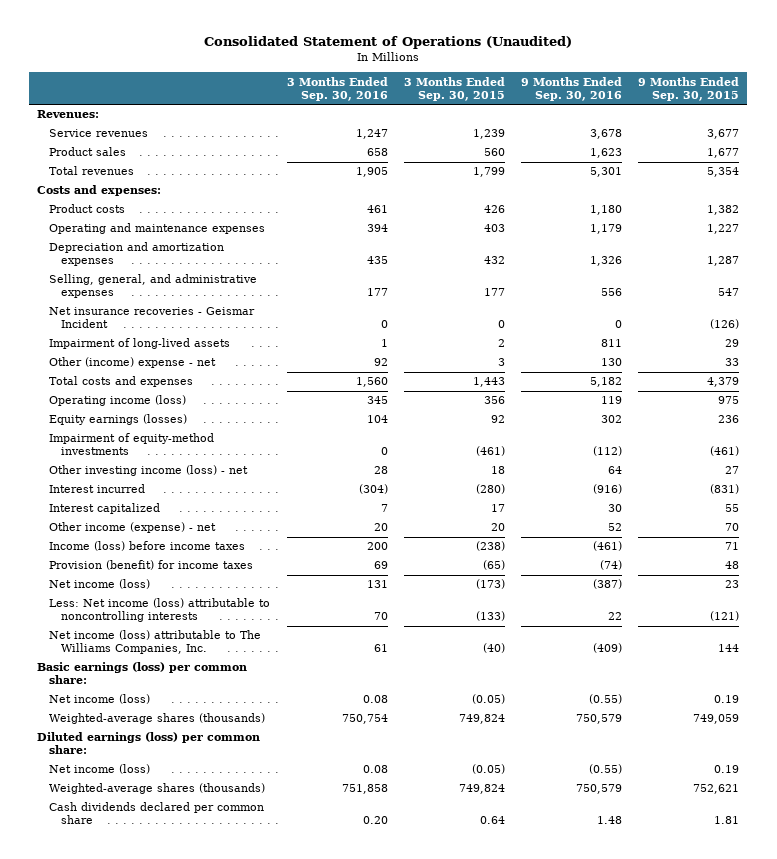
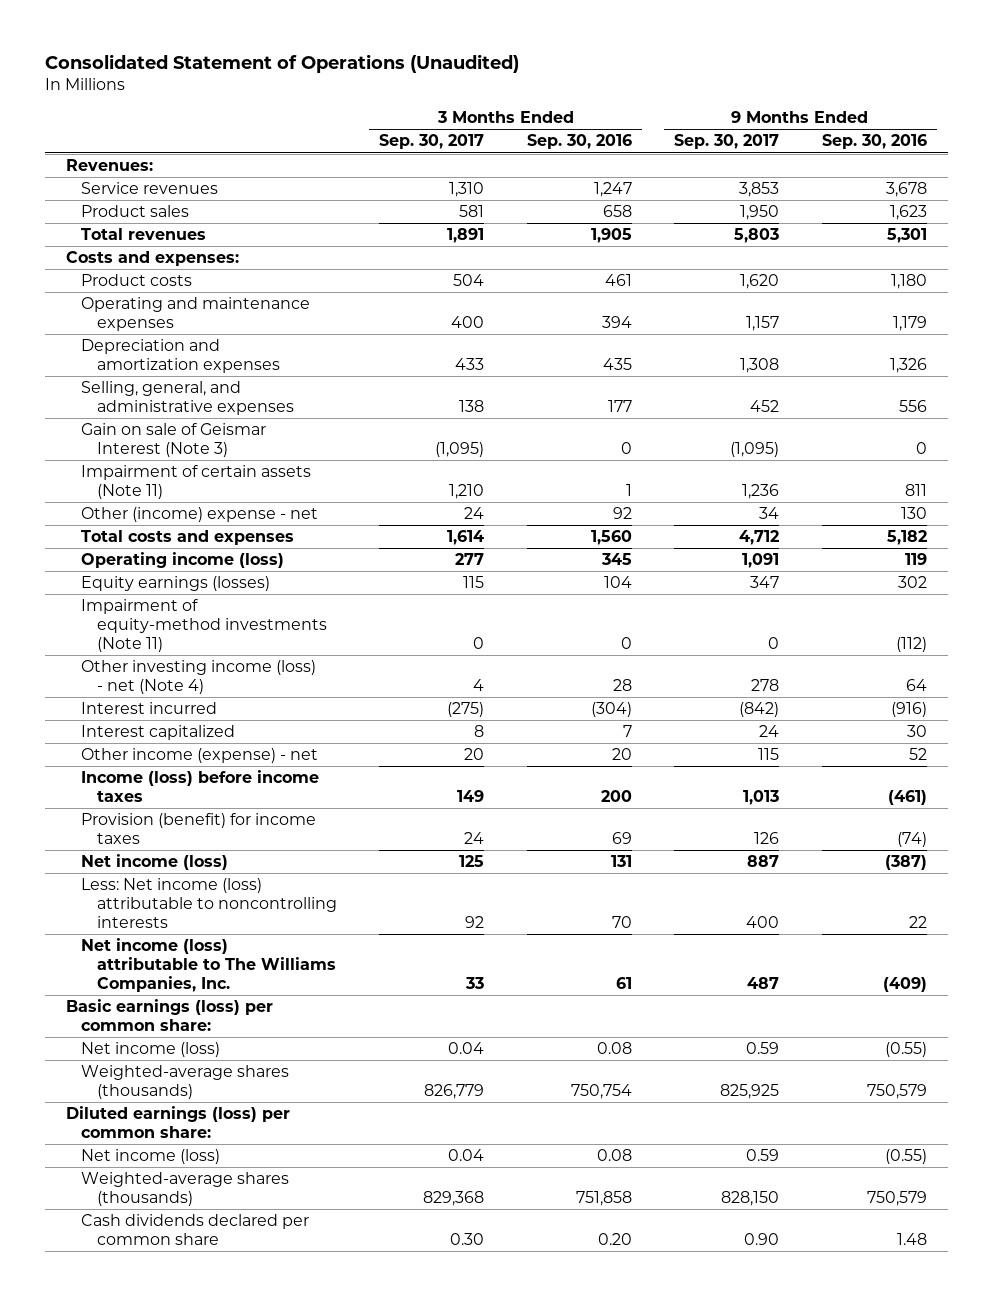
- | 3 Months Ended Sep. 30, 2016 | 3 Months Ended Sep. 30, 2015 | 9 Months Ended Sep. 30, 2016 | 9 Months Ended Sep. 30, 2015
+ | 3 Months Ended Sep. 30, 2017 | 3 Months Ended Sep. 30, 2016 | 9 Months Ended Sep. 30, 2017 | 9 Months Ended Sep. 30, 2016
- Net insurance recoveries - Geismar Incident | 0 | 0 | 0 | (126)
- Impairment of long-lived assets | 1 | 2 | 811 | 29
+ Gain on sale of Geismar Interest (Note 3) | (1,095) | 0 | (1,095) | 0
+ Impairment of certain assets (Note 11) | 1,210 | 1 | 1,236 | 811
- Impairment of equity-method investments | 0 | (461) | (112) | (461)
- Other investing income (loss) - net | 28 | 18 | 64 | 27
+ Impairment of equity-method investments (Note 11) | 0 | 0 | 0 | (112)
+ Other investing income (loss) - net (Note 4) | 4 | 28 | 278 | 64

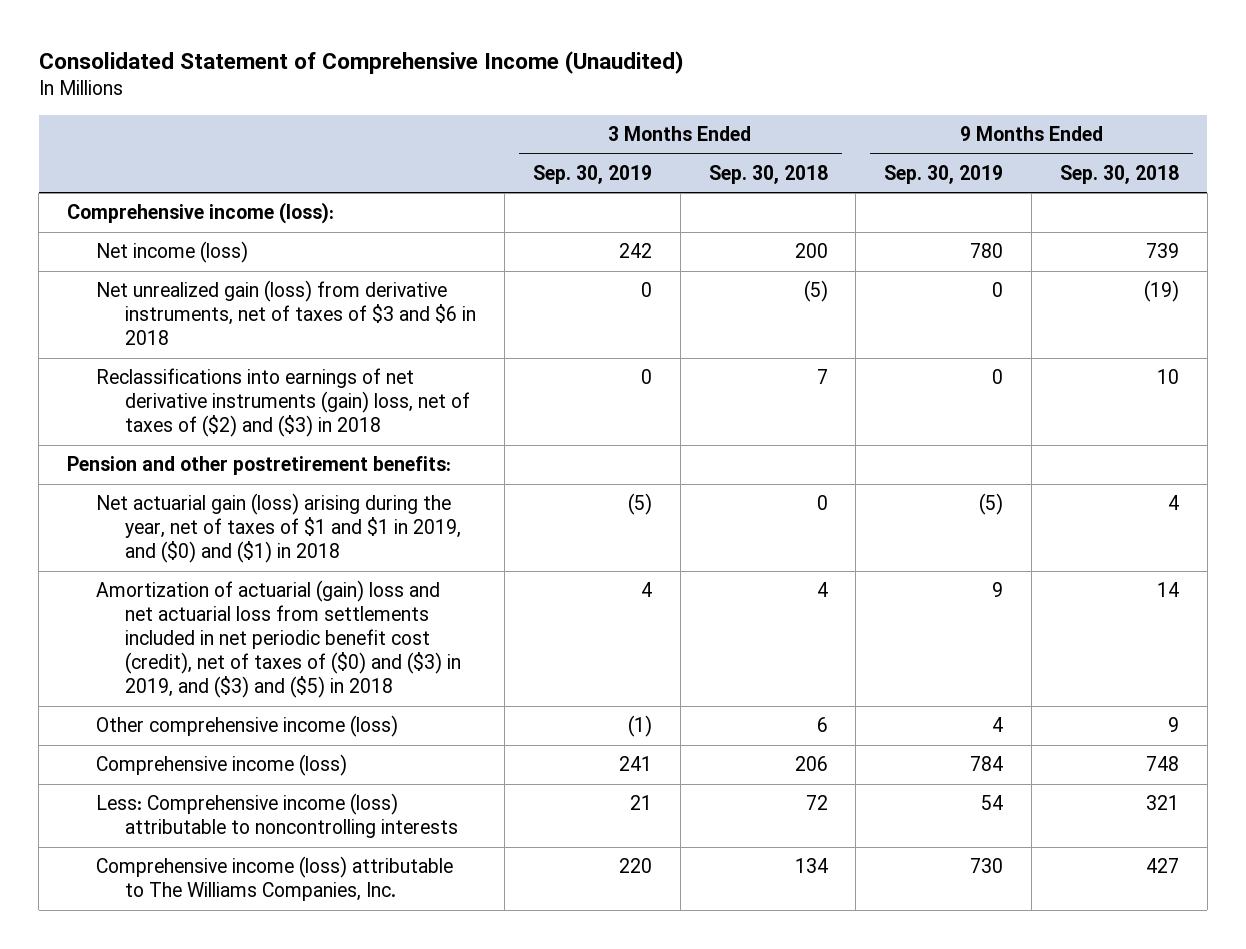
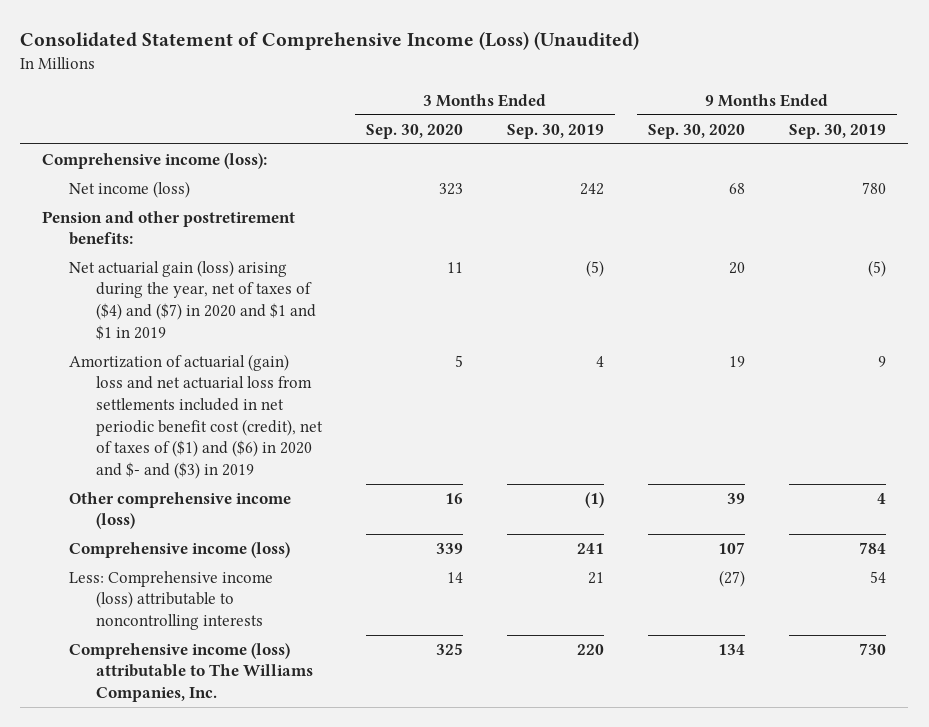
- Consolidated Statement of Comprehensive Income (Unaudited)
+ Consolidated Statement of Comprehensive Income (Loss) (Unaudited)
- | 3 Months Ended Sep. 30, 2019 | 3 Months Ended Sep. 30, 2018 | 9 Months Ended Sep. 30, 2019 | 9 Months Ended Sep. 30, 2018
+ | 3 Months Ended Sep. 30, 2020 | 3 Months Ended Sep. 30, 2019 | 9 Months Ended Sep. 30, 2020 | 9 Months Ended Sep. 30, 2019
- Net unrealized gain (loss) from derivative instruments, net of taxes of $3 and $6 in 2018 | 0 | (5) | 0 | (19)
- Reclassifications into earnings of net derivative instruments (gain) loss, net of taxes of ($2) and ($3) in 2018 | 0 | 7 | 0 | 10
- Net actuarial gain (loss) arising during the year, net of taxes of $1 and $1 in 2019, and ($0) and ($1) in 2018 | (5) | 0 | (5) | 4
- Amortization of actuarial (gain) loss and net actuarial loss from settlements included in net periodic benefit cost (credit), net of taxes of ($0) and ($3) in 2019, and ($3) and ($5) in 2018 | 4 | 4 | 9 | 14
+ Net actuarial gain (loss) arising during the year, net of taxes of ($4) and ($7) in 2020 and $1 and $1 in 2019 | 11 | (5) | 20 | (5)
+ Amortization of actuarial (gain) loss and net actuarial loss from settlements included in net periodic benefit cost (credit), net of taxes of ($1) and ($6) in 2020 and $- and ($3) in 2019 | 5 | 4 | 19 | 9

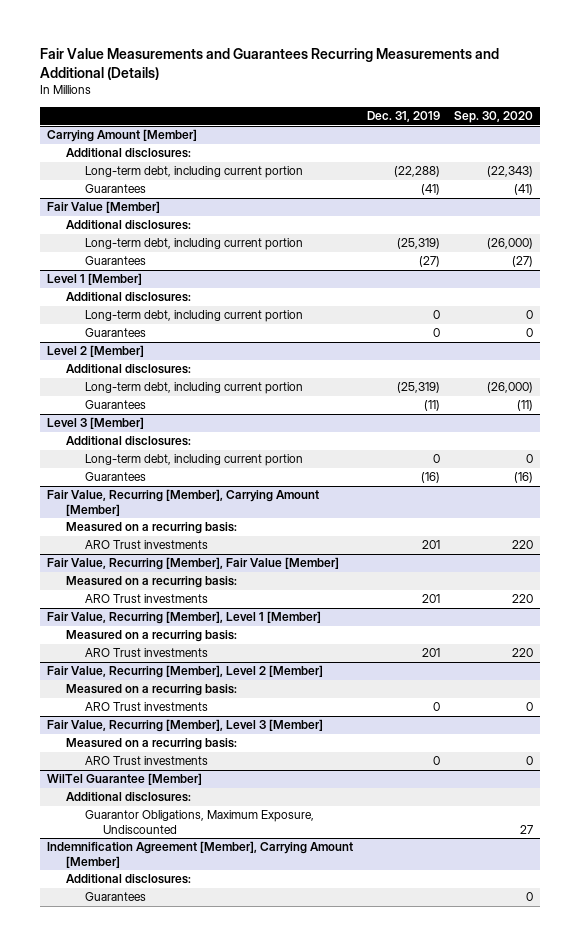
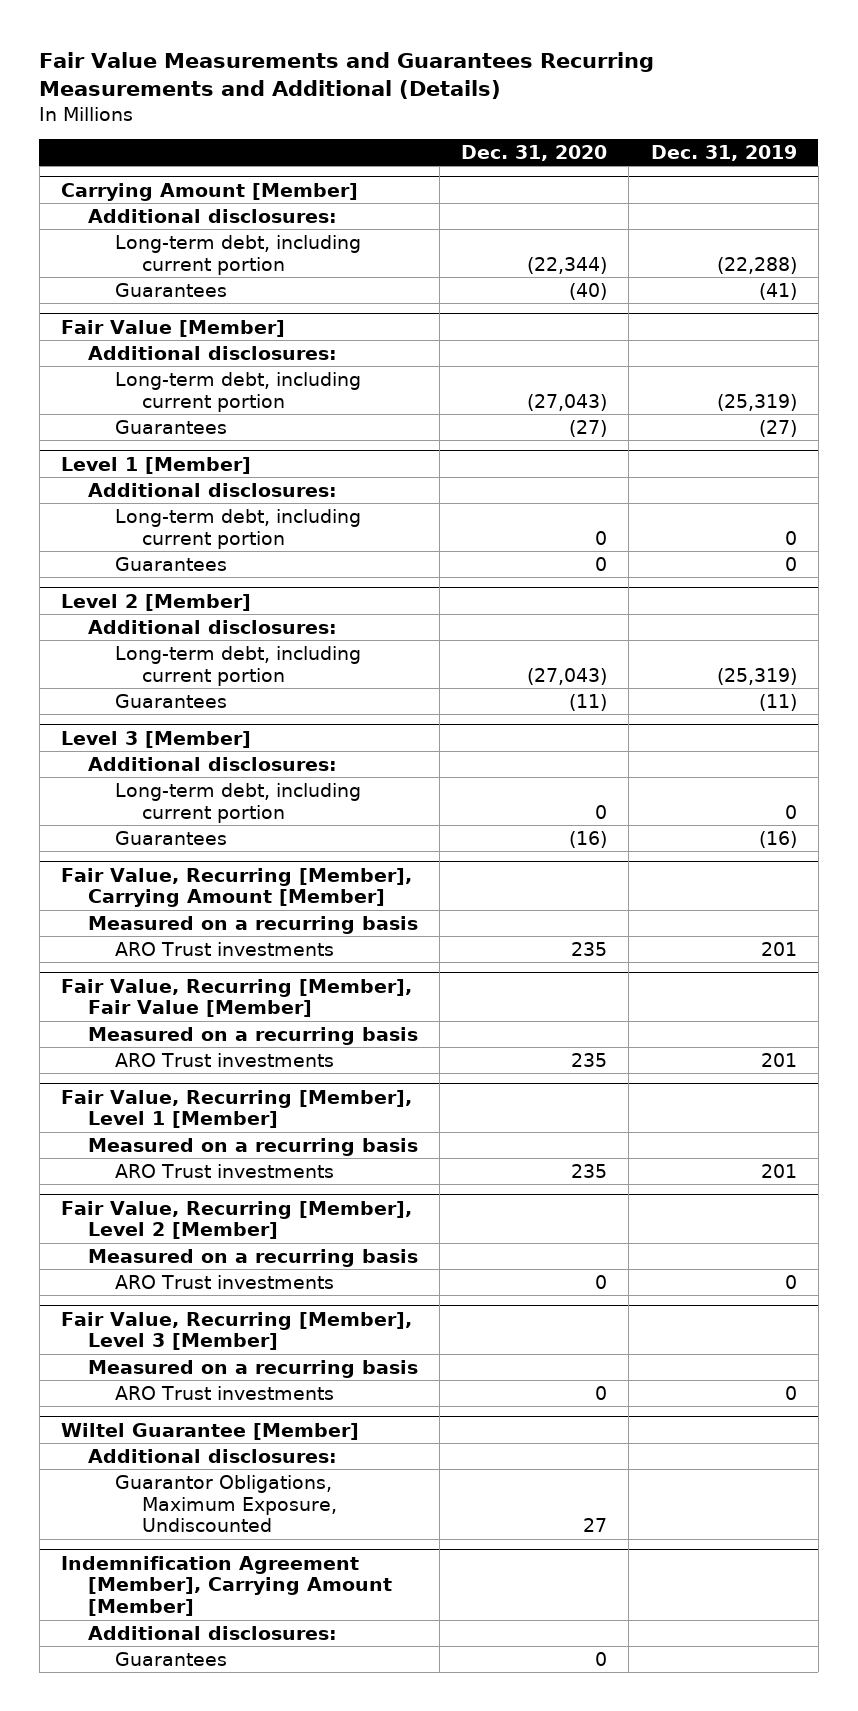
- | Dec. 31, 2019 | Sep. 30, 2020
+ | Dec. 31, 2020 | Dec. 31, 2019
@ Fair Value, Recurring [Member], Carrying Amount [Member]
- Measured on a recurring basis:
+ Measured on a recurring basis
@ Fair Value, Recurring [Member], Fair Value [Member]
- Measured on a recurring basis:
+ Measured on a recurring basis
@ Fair Value, Recurring [Member], Level 1 [Member]
- Measured on a recurring basis:
+ Measured on a recurring basis
@ Fair Value, Recurring [Member], Level 2 [Member]
- Measured on a recurring basis:
+ Measured on a recurring basis
@ Fair Value, Recurring [Member], Level 3 [Member]
- Measured on a recurring basis:
+ Measured on a recurring basis
- WilTel Guarantee [Member]
+ Wiltel Guarantee [Member]

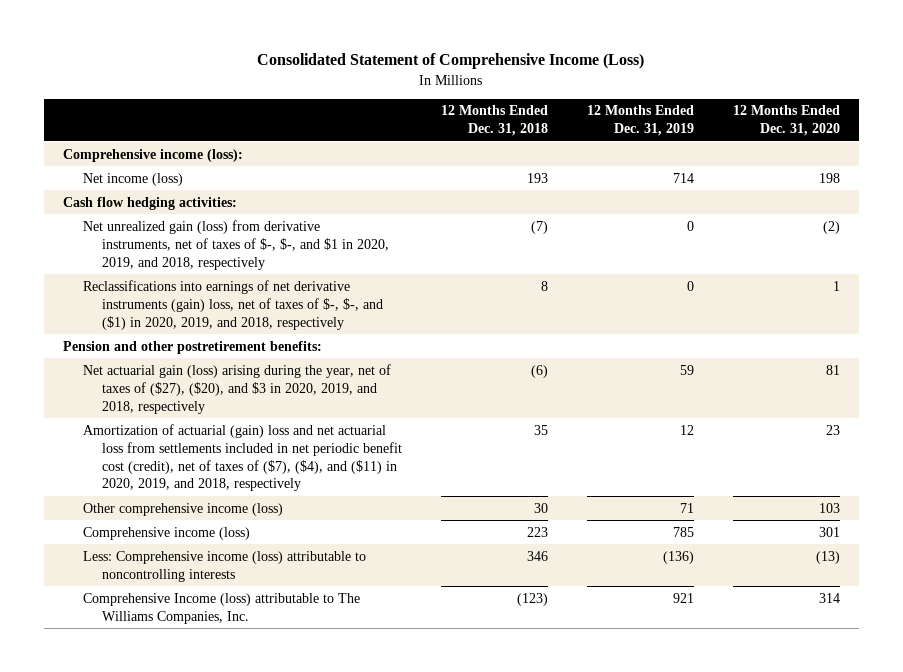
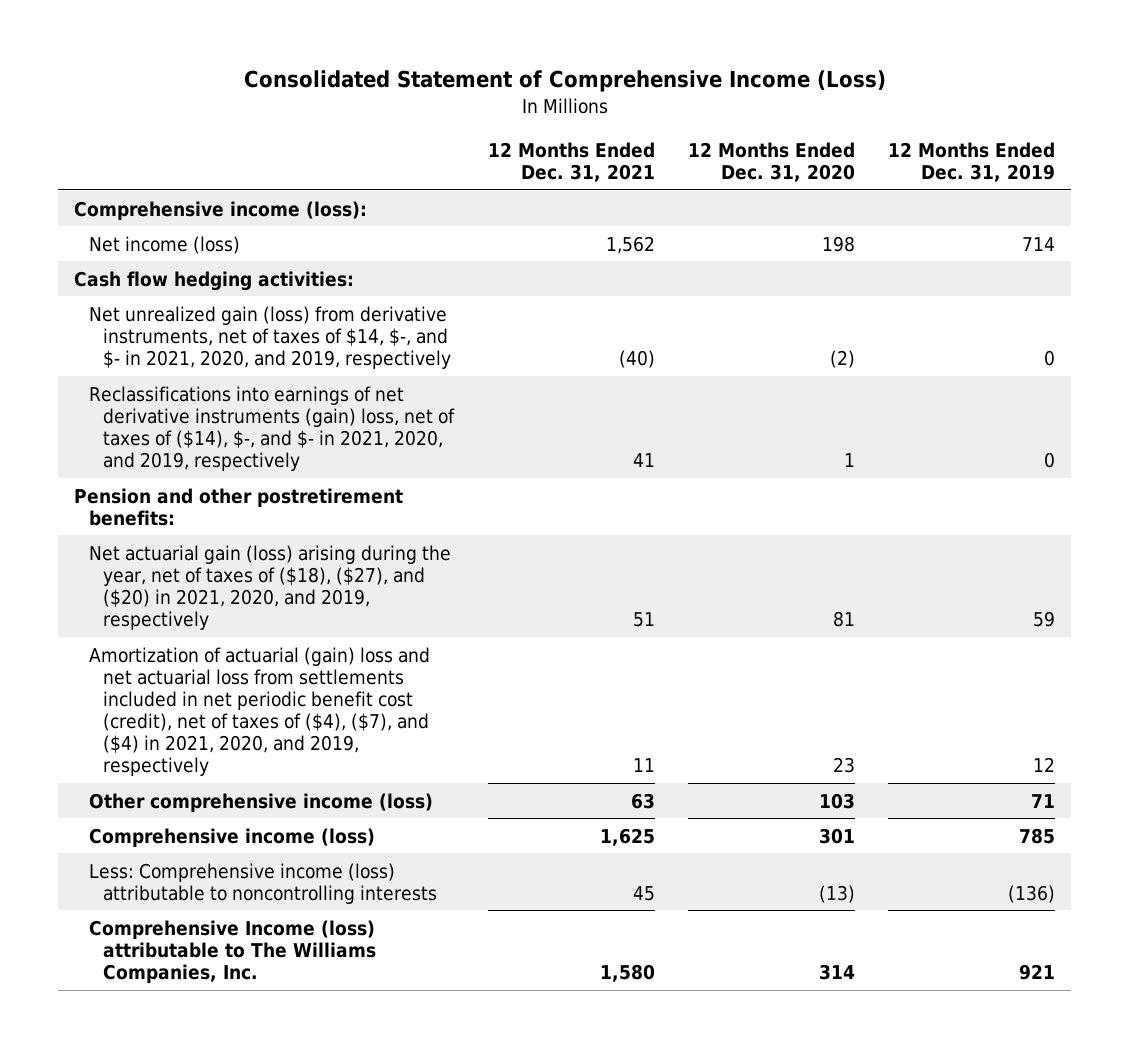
- | 12 Months Ended Dec. 31, 2018 | 12 Months Ended Dec. 31, 2019 | 12 Months Ended Dec. 31, 2020
+ | 12 Months Ended Dec. 31, 2021 | 12 Months Ended Dec. 31, 2020 | 12 Months Ended Dec. 31, 2019
- Net unrealized gain (loss) from derivative instruments, net of taxes of $-, $-, and $1 in 2020, 2019, and 2018, respectively | (7) | 0 | (2)
- Reclassifications into earnings of net derivative instruments (gain) loss, net of taxes of $-, $-, and ($1) in 2020, 2019, and 2018, respectively | 8 | 0 | 1
+ Net unrealized gain (loss) from derivative instruments, net of taxes of $14, $-, and $- in 2021, 2020, and 2019, respectively | (40) | (2) | 0
+ Reclassifications into earnings of net derivative instruments (gain) loss, net of taxes of ($14), $-, and $- in 2021, 2020, and 2019, respectively | 41 | 1 | 0
- Net actuarial gain (loss) arising during the year, net of taxes of ($27), ($20), and $3 in 2020, 2019, and 2018, respectively | (6) | 59 | 81
- Amortization of actuarial (gain) loss and net actuarial loss from settlements included in net periodic benefit cost (credit), net of taxes of ($7), ($4), and ($11) in 2020, 2019, and 2018, respectively | 35 | 12 | 23
+ Net actuarial gain (loss) arising during the year, net of taxes of ($18), ($27), and ($20) in 2021, 2020, and 2019, respectively | 51 | 81 | 59
+ Amortization of actuarial (gain) loss and net actuarial loss from settlements included in net periodic benefit cost (credit), net of taxes of ($4), ($7), and ($4) in 2021, 2020, and 2019, respectively | 11 | 23 | 12

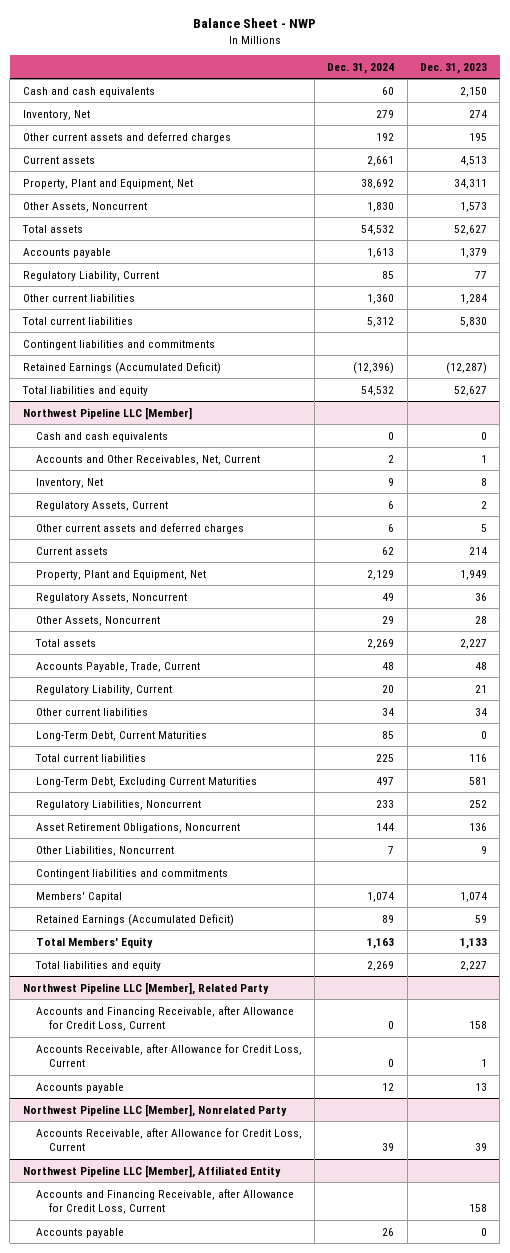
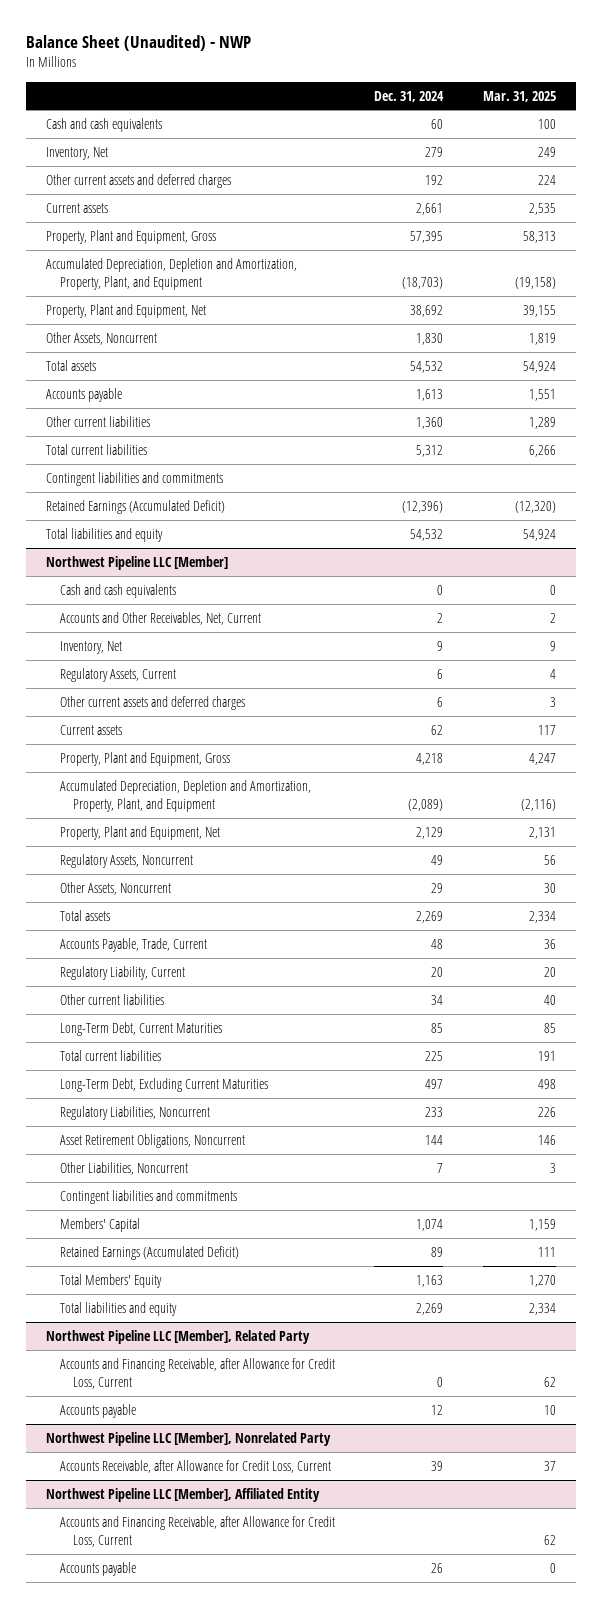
- Balance Sheet - NWP
+ Balance Sheet (Unaudited) - NWP
- | Dec. 31, 2024 | Dec. 31, 2023
+ | Dec. 31, 2024 | Mar. 31, 2025
+ Property, Plant and Equipment, Gross | 57,395 | 58,313
+ Accumulated Depreciation, Depletion and Amortization, Property, Plant, and Equipment | (18,703) | (19,158)
- Regulatory Liability, Current | 85 | 77
@ Northwest Pipeline LLC [Member]
+ Property, Plant and Equipment, Gross | 4,218 | 4,247
+ Accumulated Depreciation, Depletion and Amortization, Property, Plant, and Equipment | (2,089) | (2,116)
@ Northwest Pipeline LLC [Member], Related Party
- Accounts Receivable, after Allowance for Credit Loss, Current | 0 | 1

